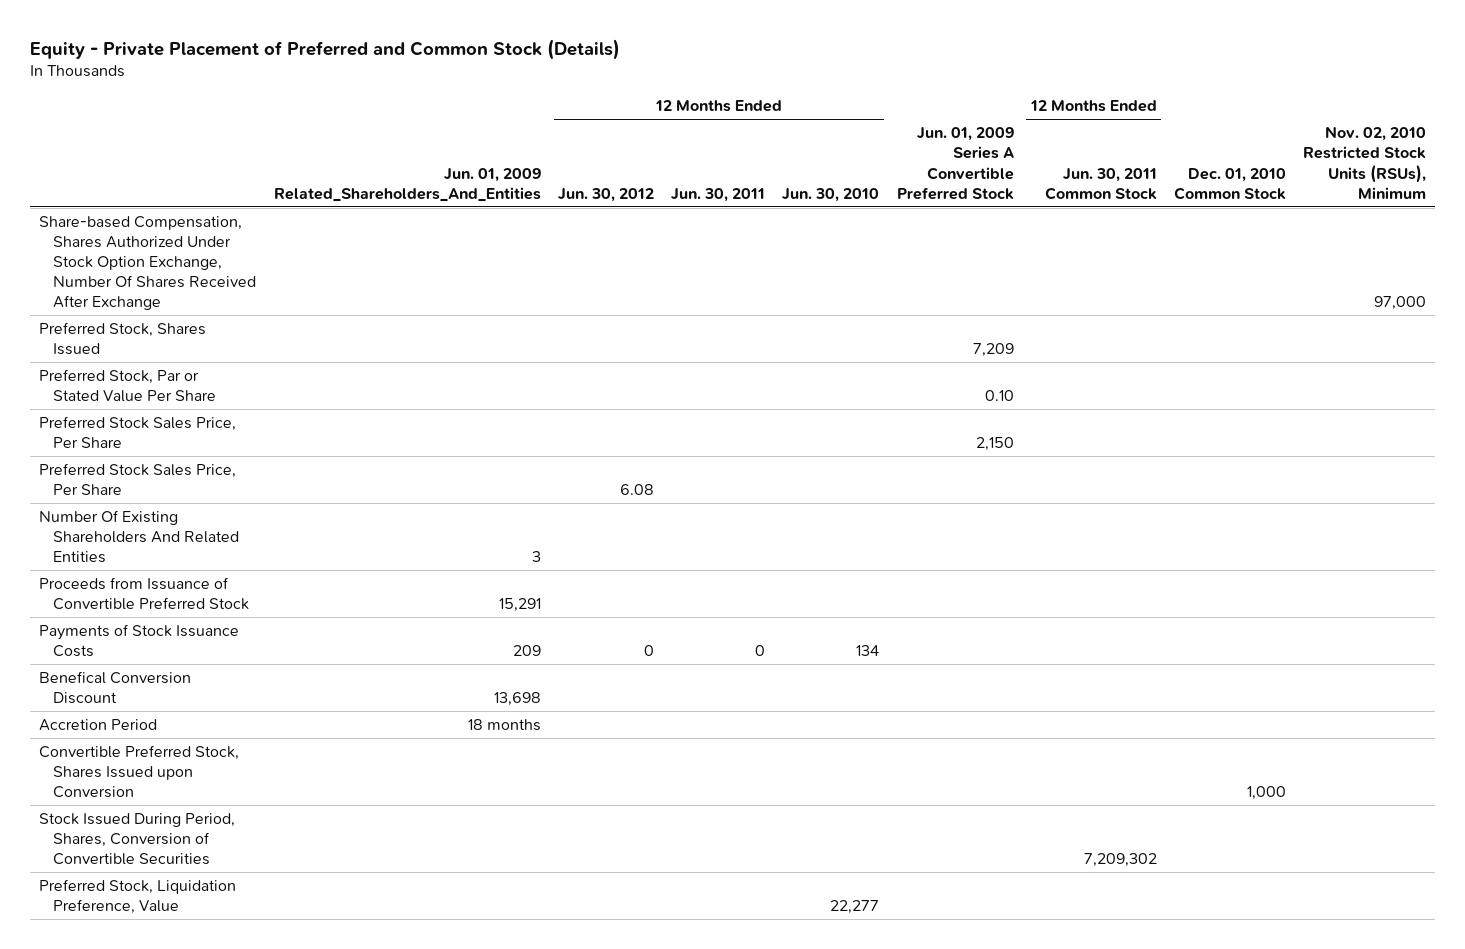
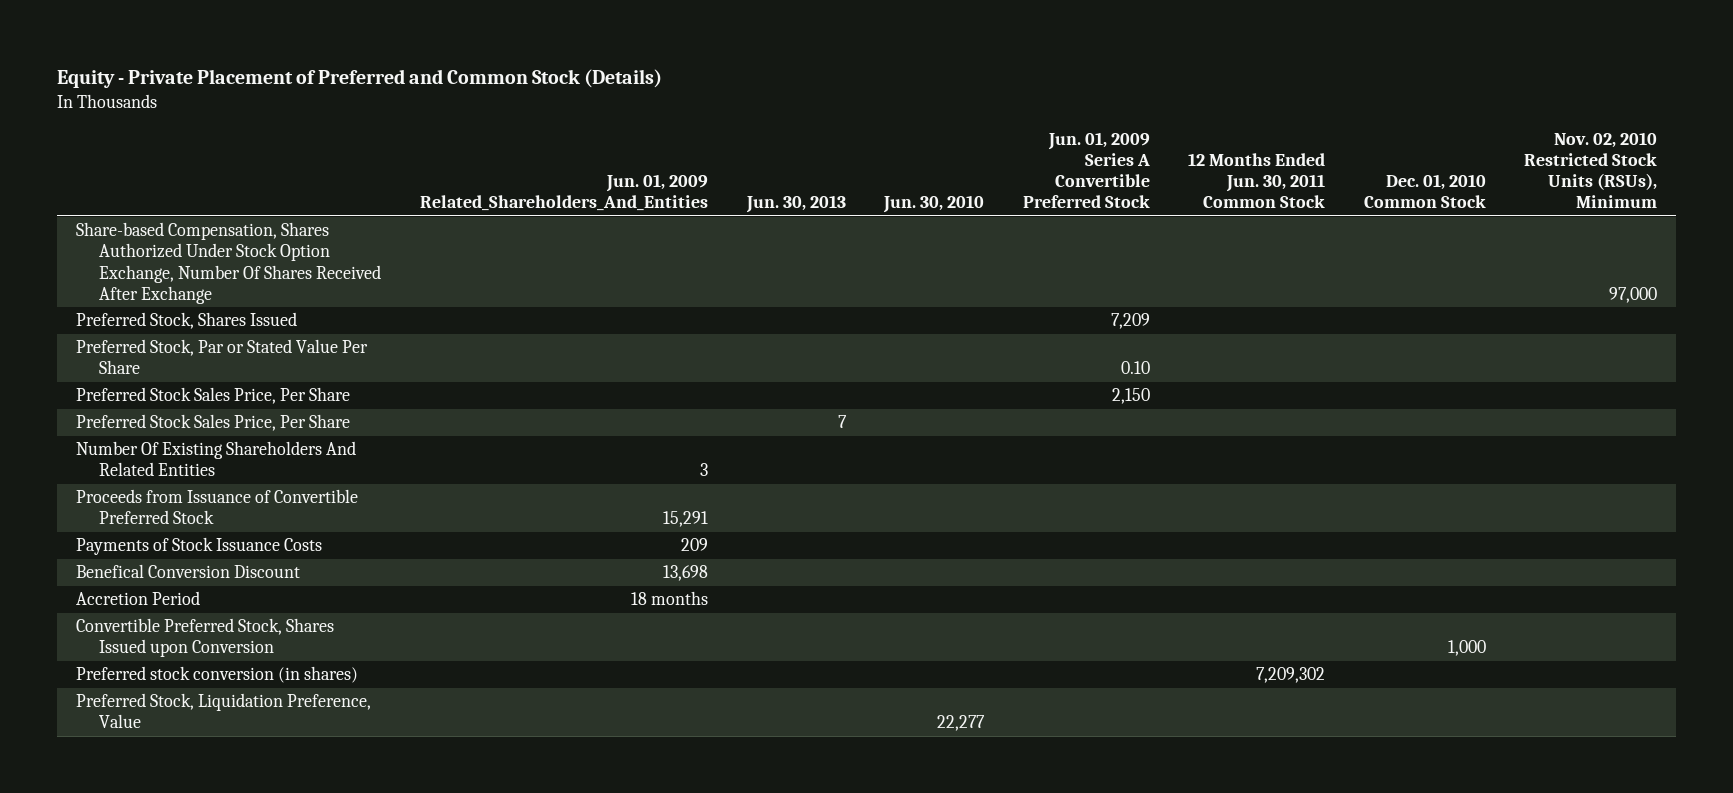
- | Jun. 01, 2009 Related_Shareholders_And_Entities | 12 Months Ended Jun. 30, 2012 | 12 Months Ended Jun. 30, 2011 | 12 Months Ended Jun. 30, 2010 | Jun. 01, 2009 Series A Convertible Preferred Stock | 12 Months Ended Jun. 30, 2011 Common Stock | Dec. 01, 2010 Common Stock | Nov. 02, 2010 Restricted Stock Units (RSUs), Minimum
+ | Jun. 01, 2009 Related_Shareholders_And_Entities | Jun. 30, 2013 | Jun. 30, 2010 | Jun. 01, 2009 Series A Convertible Preferred Stock | 12 Months Ended Jun. 30, 2011 Common Stock | Dec. 01, 2010 Common Stock | Nov. 02, 2010 Restricted Stock Units (RSUs), Minimum
- Stock Issued During Period, Shares, Conversion of Convertible Securities | | | | | | 7,209,302 | |
+ Preferred stock conversion (in shares) | | | | | 7,209,302 | |

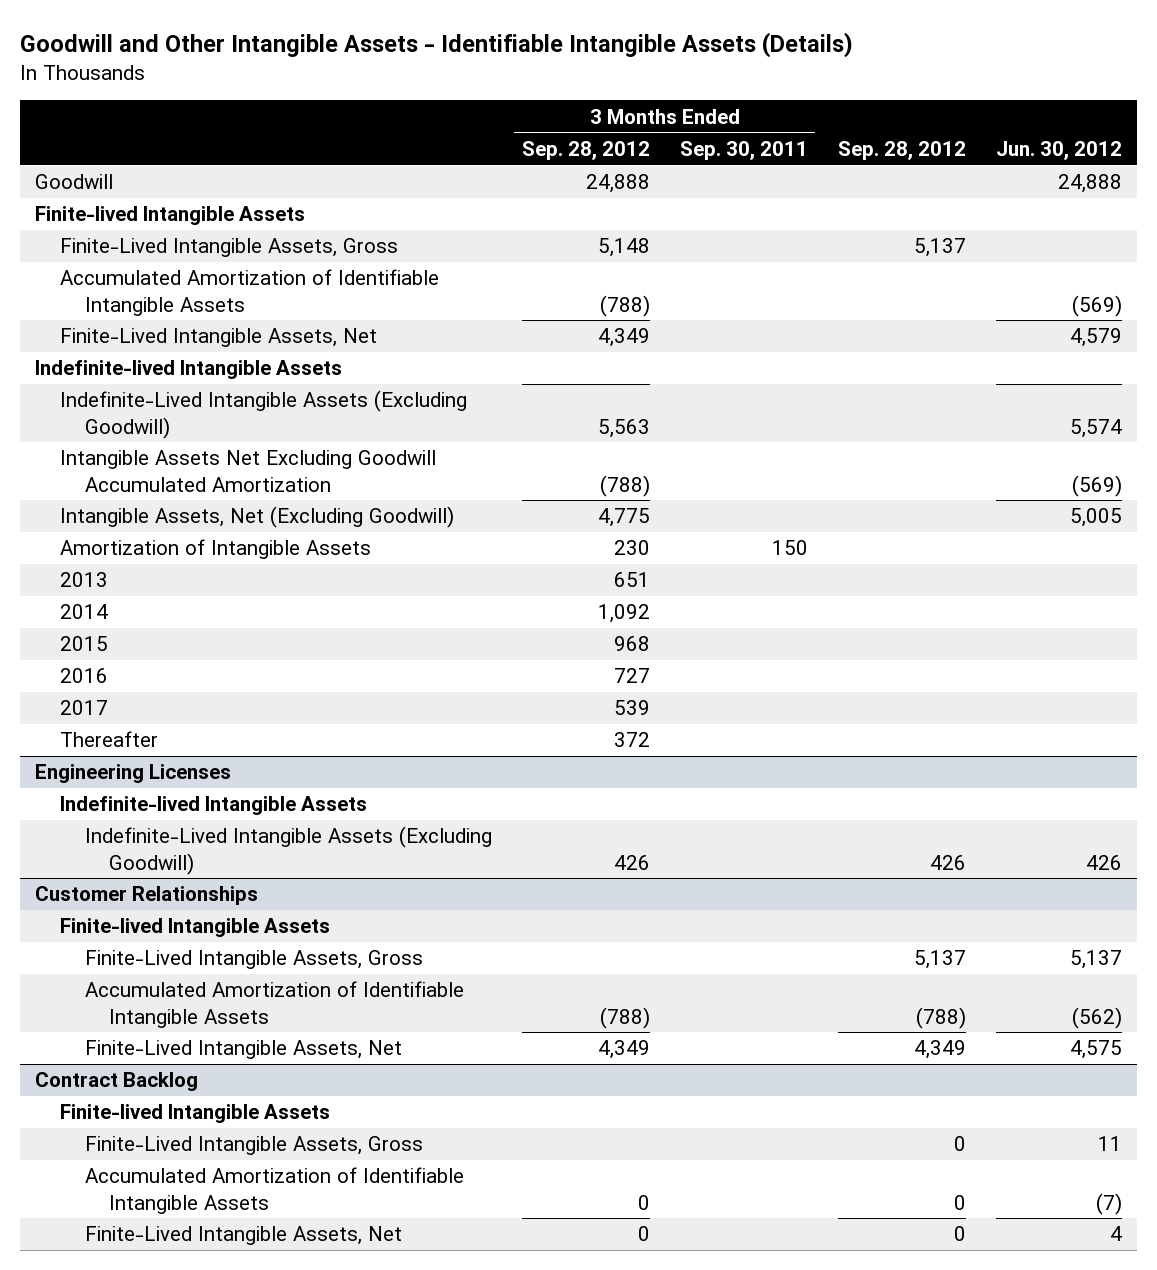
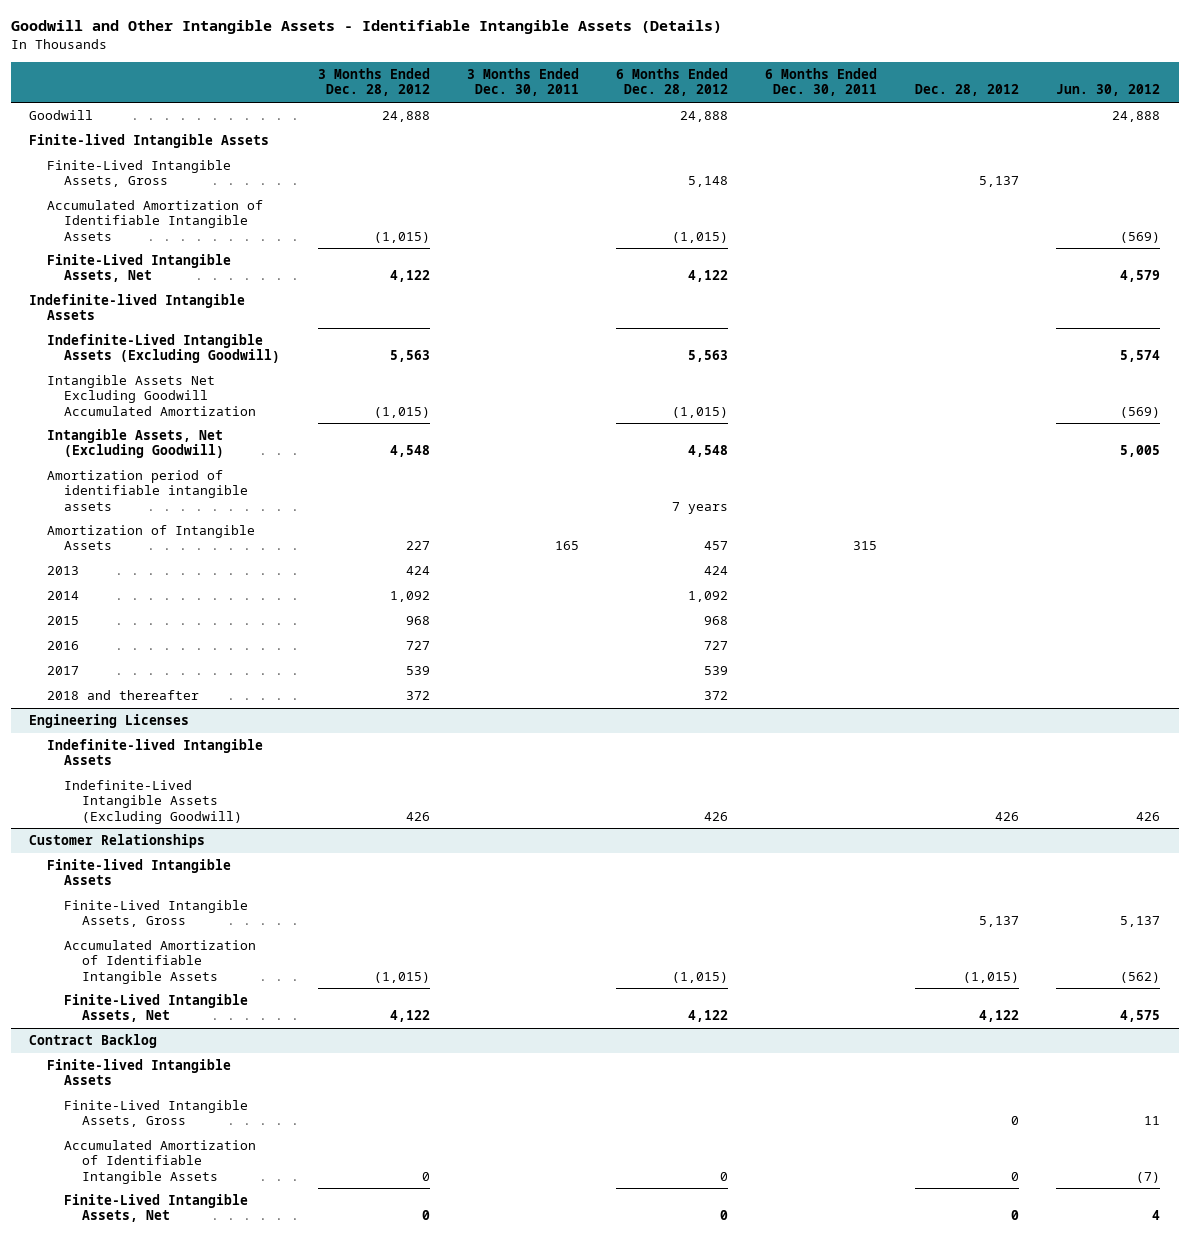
- | 3 Months Ended Sep. 28, 2012 | 3 Months Ended Sep. 30, 2011 | Sep. 28, 2012 | Jun. 30, 2012
+ | 3 Months Ended Dec. 28, 2012 | 3 Months Ended Dec. 30, 2011 | 6 Months Ended Dec. 28, 2012 | 6 Months Ended Dec. 30, 2011 | Dec. 28, 2012 | Jun. 30, 2012
+ Amortization period of identifiable intangible assets | | | 7 years | | |
- Thereafter | 372 | | |
+ 2018 and thereafter | 372 | | 372 | | |

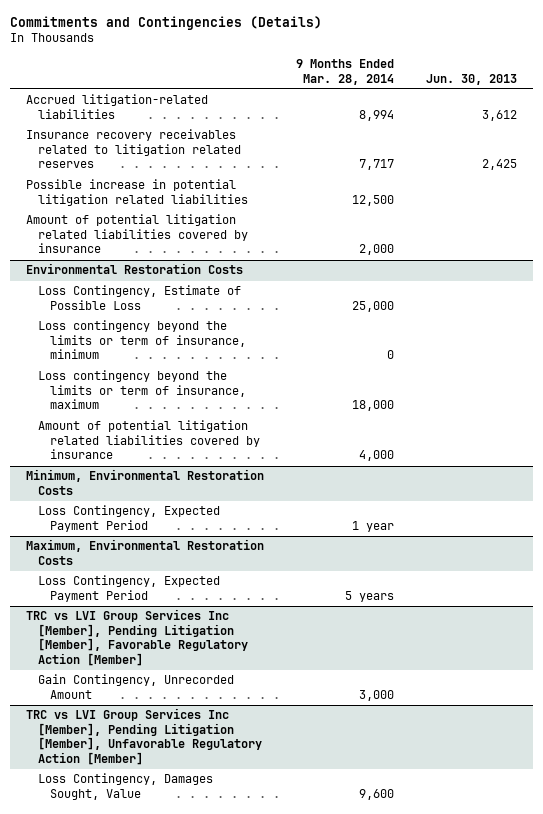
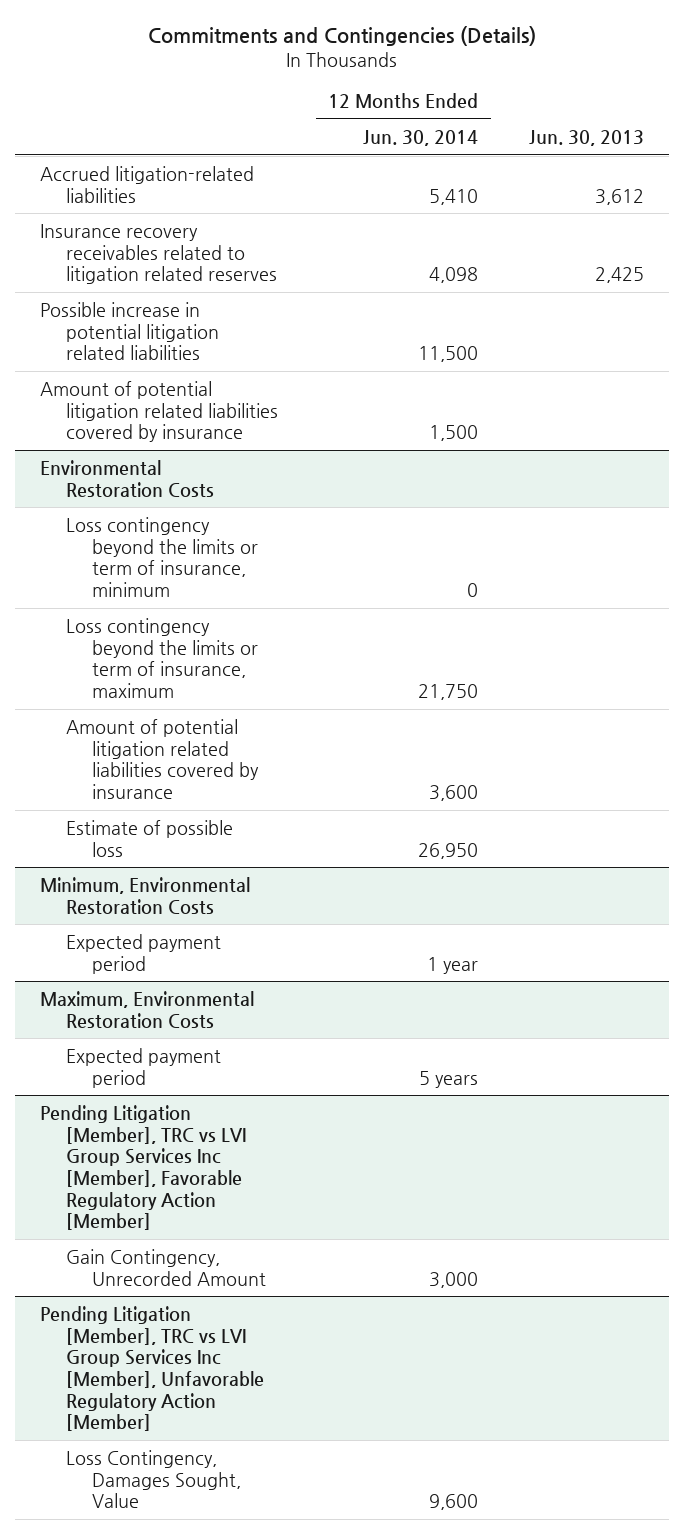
- | 9 Months Ended Mar. 28, 2014 | Jun. 30, 2013
+ | 12 Months Ended Jun. 30, 2014 | Jun. 30, 2013
@ Environmental Restoration Costs
- Loss Contingency, Estimate of Possible Loss | 25,000 |
+ Estimate of possible loss | 26,950 |
@ Minimum, Environmental Restoration Costs
- Loss Contingency, Expected Payment Period | 1 year |
+ Expected payment period | 1 year |
@ Maximum, Environmental Restoration Costs
- Loss Contingency, Expected Payment Period | 5 years |
- TRC vs LVI Group Services Inc [Member], Pending Litigation [Member], Favorable Regulatory Action [Member]
@ Maximum, Environmental Restoration Costs
+ Expected payment period | 5 years |
+ Pending Litigation [Member], TRC vs LVI Group Services Inc [Member], Favorable Regulatory Action [Member]
- TRC vs LVI Group Services Inc [Member], Pending Litigation [Member], Unfavorable Regulatory Action [Member]
+ Pending Litigation [Member], TRC vs LVI Group Services Inc [Member], Unfavorable Regulatory Action [Member]

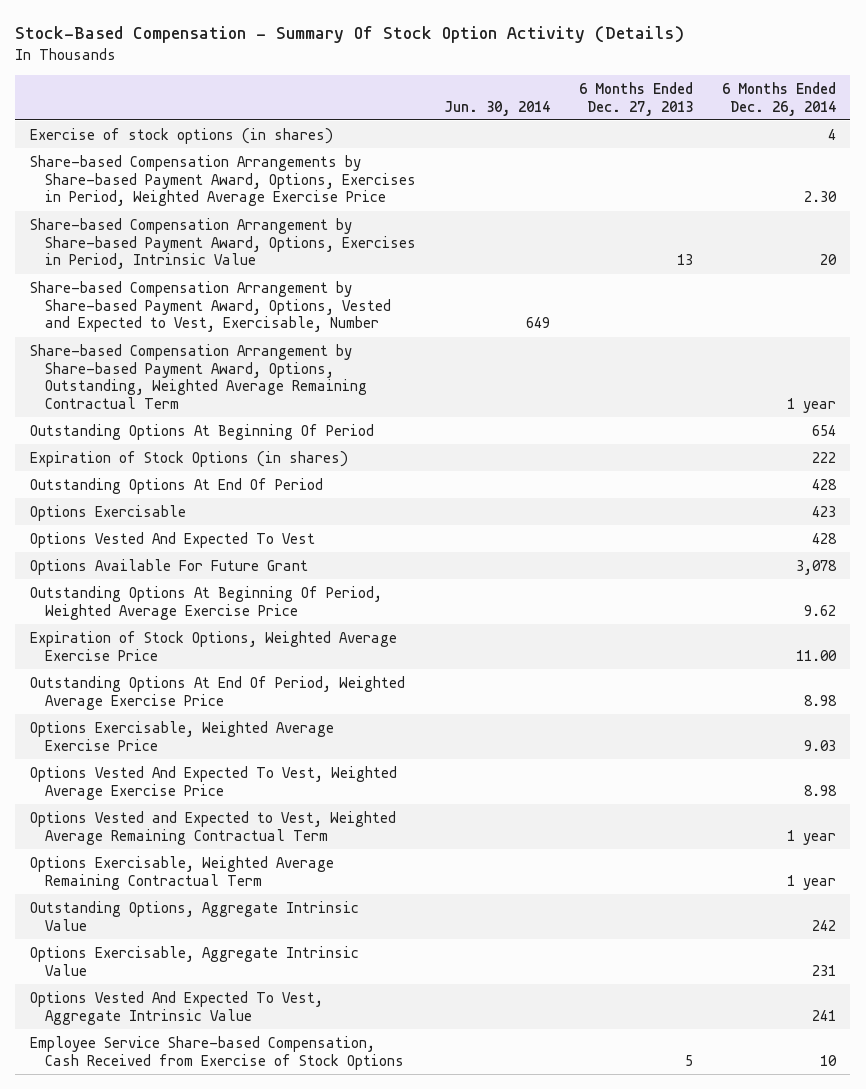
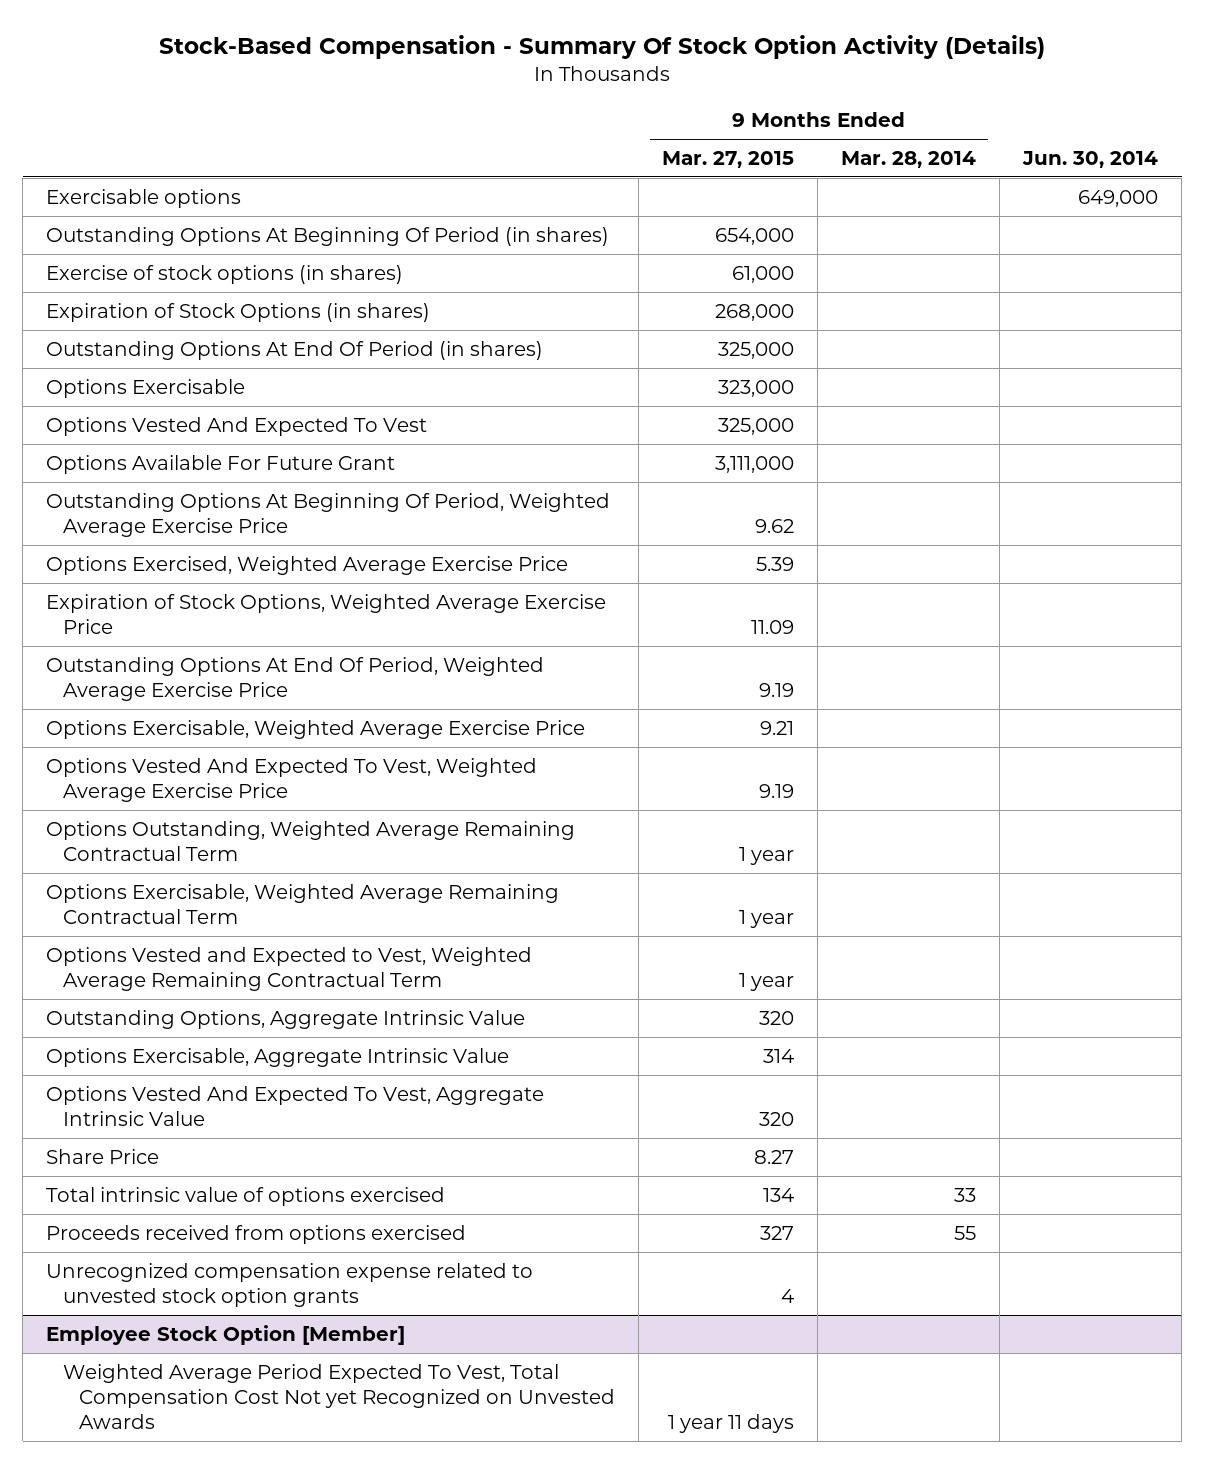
- | Jun. 30, 2014 | 6 Months Ended Dec. 27, 2013 | 6 Months Ended Dec. 26, 2014
+ | 9 Months Ended Mar. 27, 2015 | 9 Months Ended Mar. 28, 2014 | Jun. 30, 2014
+ Exercisable options | | | 649,000
+ Outstanding Options At Beginning Of Period (in shares) | 654,000 | |
- Share-based Compensation Arrangements by Share-based Payment Award, Options, Exercises in Period, Weighted Average Exercise Price | | | 2.30
- Share-based Compensation Arrangement by Share-based Payment Award, Options, Exercises in Period, Intrinsic Value | | 13 | 20
- Share-based Compensation Arrangement by Share-based Payment Award, Options, Vested and Expected to Vest, Exercisable, Number | 649 | |
- Share-based Compensation Arrangement by Share-based Payment Award, Options, Outstanding, Weighted Average Remaining Contractual Term | | | 1 year
- Outstanding Options At Beginning Of Period | | | 654
- Outstanding Options At End Of Period | | | 428
+ Outstanding Options At End Of Period (in shares) | 325,000 | |
+ Options Exercised, Weighted Average Exercise Price | 5.39 | |
+ Options Outstanding, Weighted Average Remaining Contractual Term | 1 year | |
moved down: Options Vested and Expected to Vest, Weighted Average Remaining Contractual Term | 1 year | |
- Employee Service Share-based Compensation, Cash Received from Exercise of Stock Options | | 5 | 10
+ Share Price | 8.27 | |
+ Total intrinsic value of options exercised | 134 | 33 |
+ Proceeds received from options exercised | 327 | 55 |
+ Unrecognized compensation expense related to unvested stock option grants | 4 | |
+ Employee Stock Option [Member]
+ Weighted Average Period Expected To Vest, Total Compensation Cost Not yet Recognized on Unvested Awards | 1 year 11 days | |

